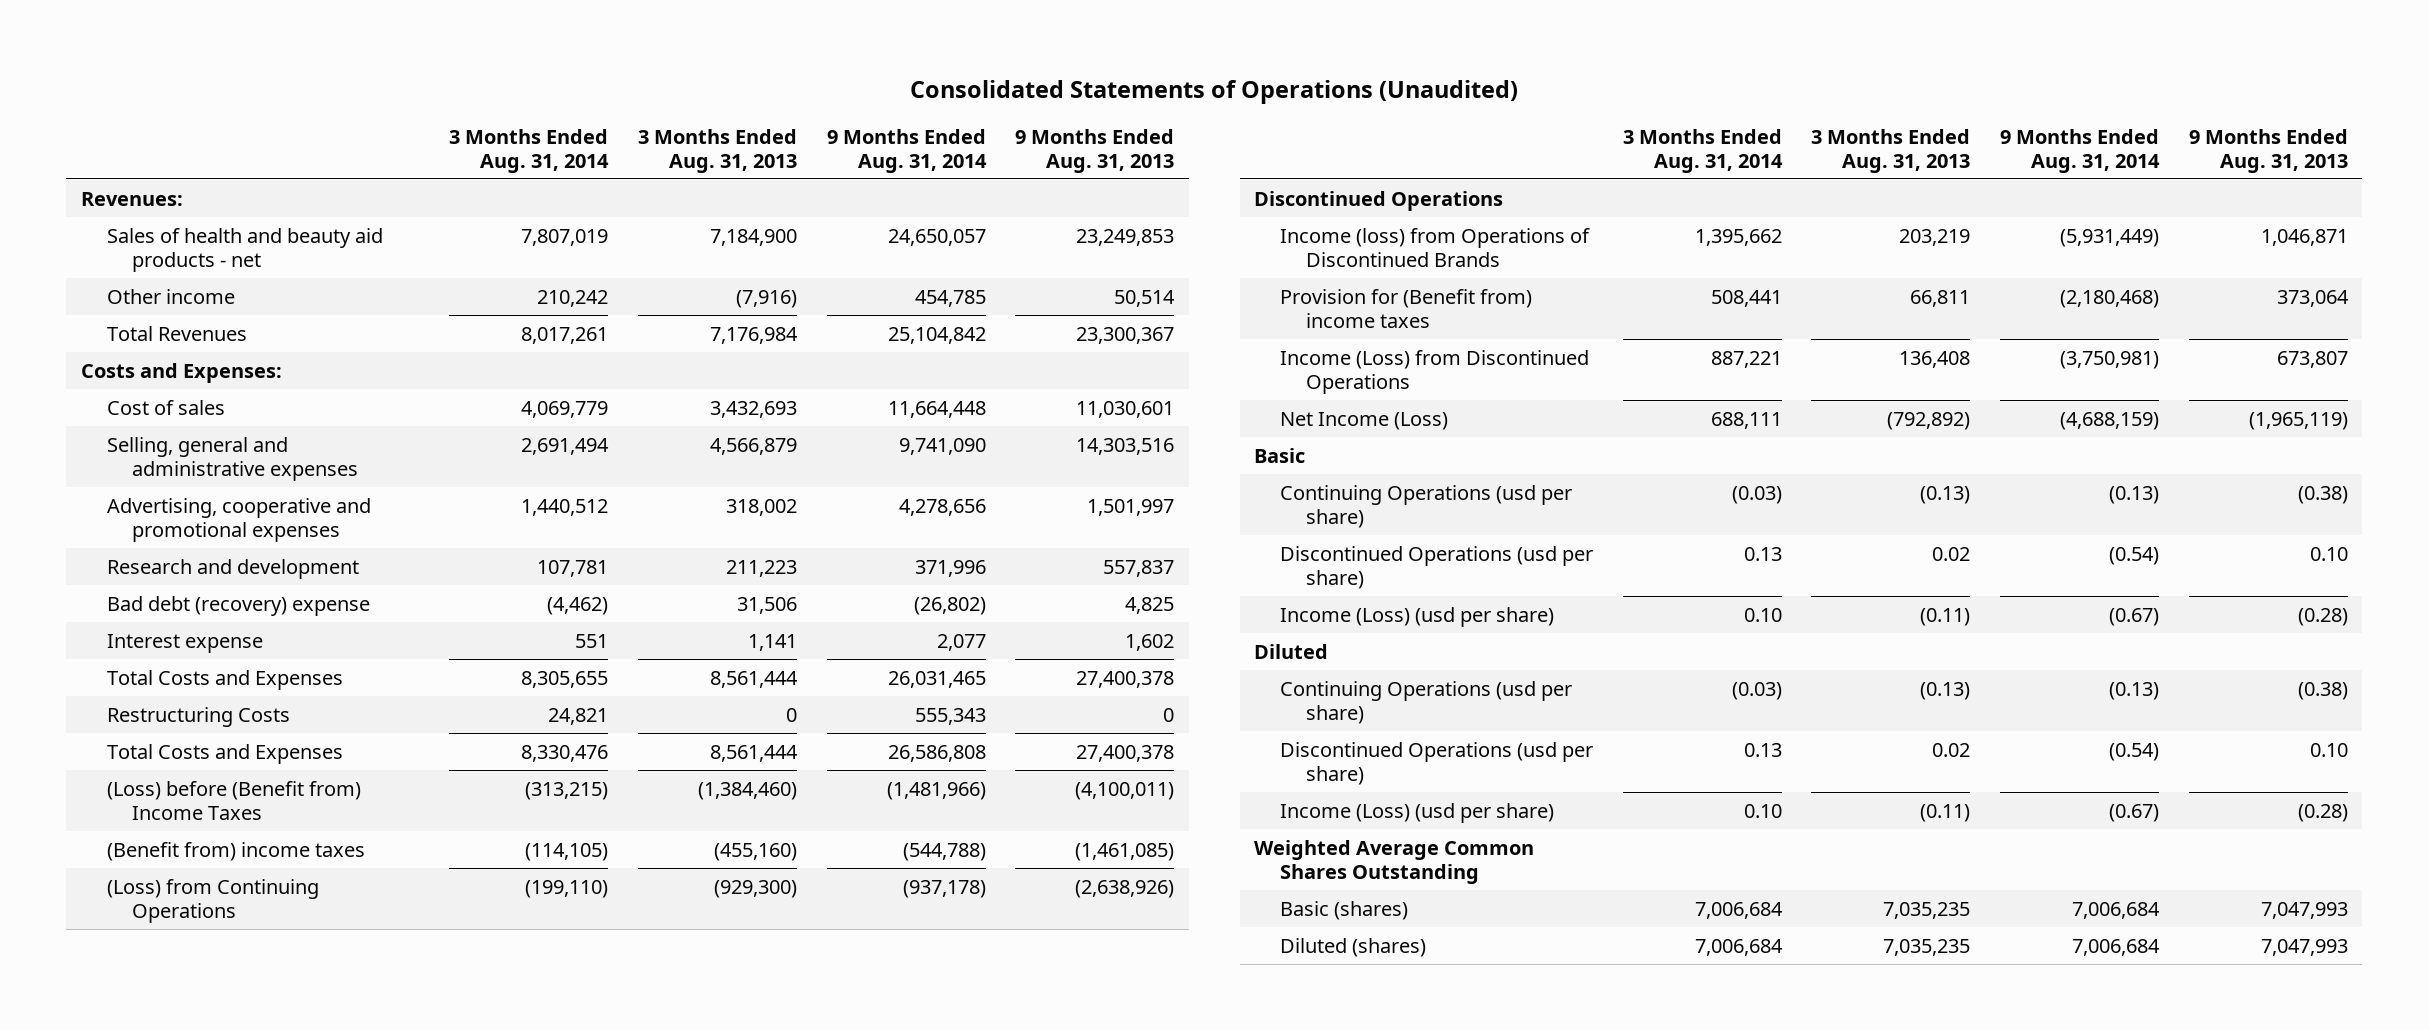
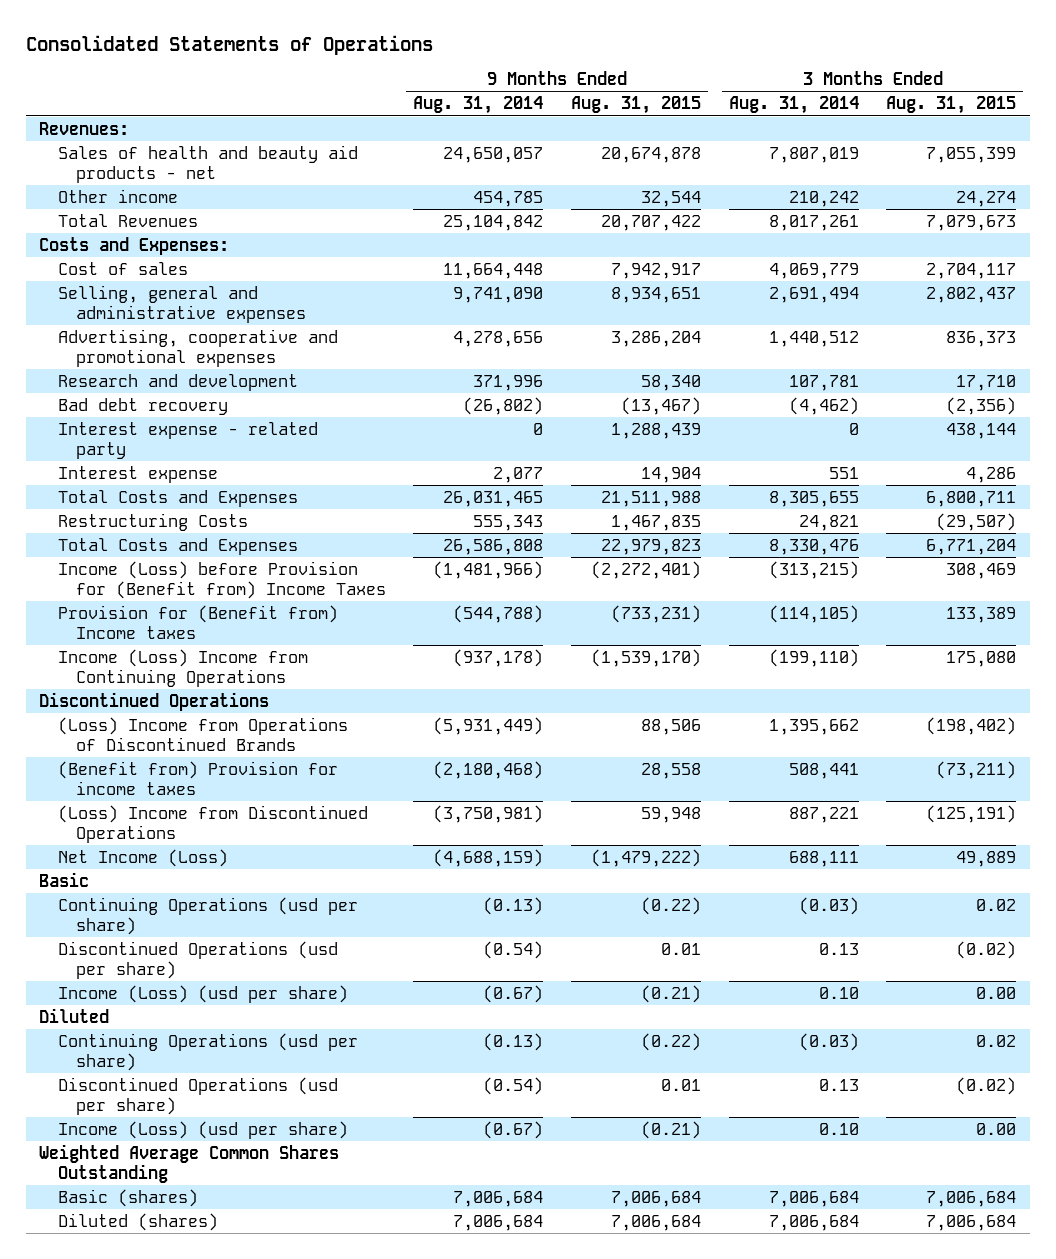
- Consolidated Statements of Operations (Unaudited)
+ Consolidated Statements of Operations
- | 3 Months Ended Aug. 31, 2014 | 3 Months Ended Aug. 31, 2013 | 9 Months Ended Aug. 31, 2014 | 9 Months Ended Aug. 31, 2013
+ | 9 Months Ended Aug. 31, 2014 | 9 Months Ended Aug. 31, 2015 | 3 Months Ended Aug. 31, 2014 | 3 Months Ended Aug. 31, 2015
- Bad debt (recovery) expense | (4,462) | 31,506 | (26,802) | 4,825
+ Bad debt recovery | (26,802) | (13,467) | (4,462) | (2,356)
+ Interest expense - related party | 0 | 1,288,439 | 0 | 438,144
- (Loss) before (Benefit from) Income Taxes | (313,215) | (1,384,460) | (1,481,966) | (4,100,011)
- (Benefit from) income taxes | (114,105) | (455,160) | (544,788) | (1,461,085)
- (Loss) from Continuing Operations | (199,110) | (929,300) | (937,178) | (2,638,926)
+ Income (Loss) before Provision for (Benefit from) Income Taxes | (1,481,966) | (2,272,401) | (313,215) | 308,469
+ Provision for (Benefit from) Income taxes | (544,788) | (733,231) | (114,105) | 133,389
+ Income (Loss) Income from Continuing Operations | (937,178) | (1,539,170) | (199,110) | 175,080
- Income (loss) from Operations of Discontinued Brands | 1,395,662 | 203,219 | (5,931,449) | 1,046,871
- Provision for (Benefit from) income taxes | 508,441 | 66,811 | (2,180,468) | 373,064
- Income (Loss) from Discontinued Operations | 887,221 | 136,408 | (3,750,981) | 673,807
+ (Loss) Income from Operations of Discontinued Brands | (5,931,449) | 88,506 | 1,395,662 | (198,402)
+ (Benefit from) Provision for income taxes | (2,180,468) | 28,558 | 508,441 | (73,211)
+ (Loss) Income from Discontinued Operations | (3,750,981) | 59,948 | 887,221 | (125,191)

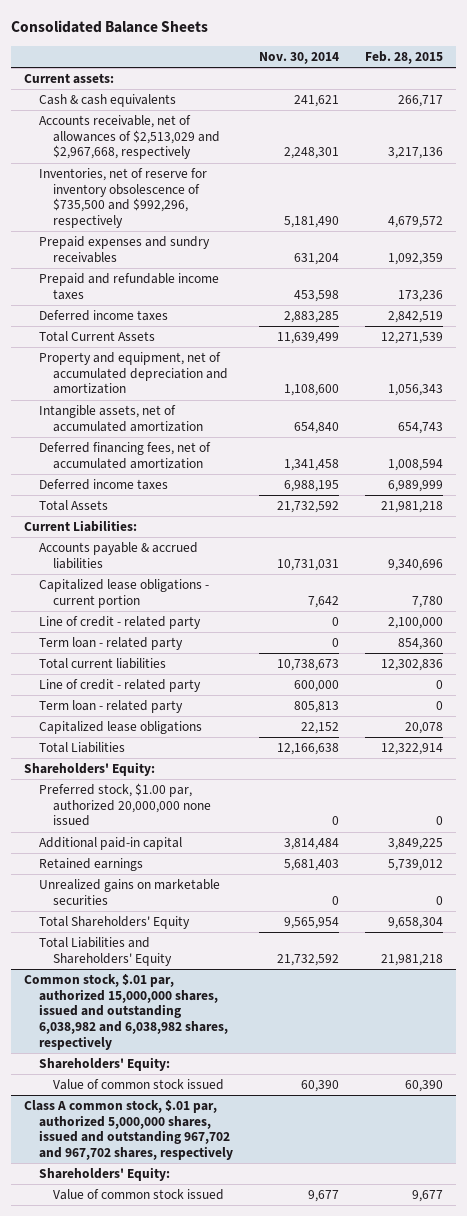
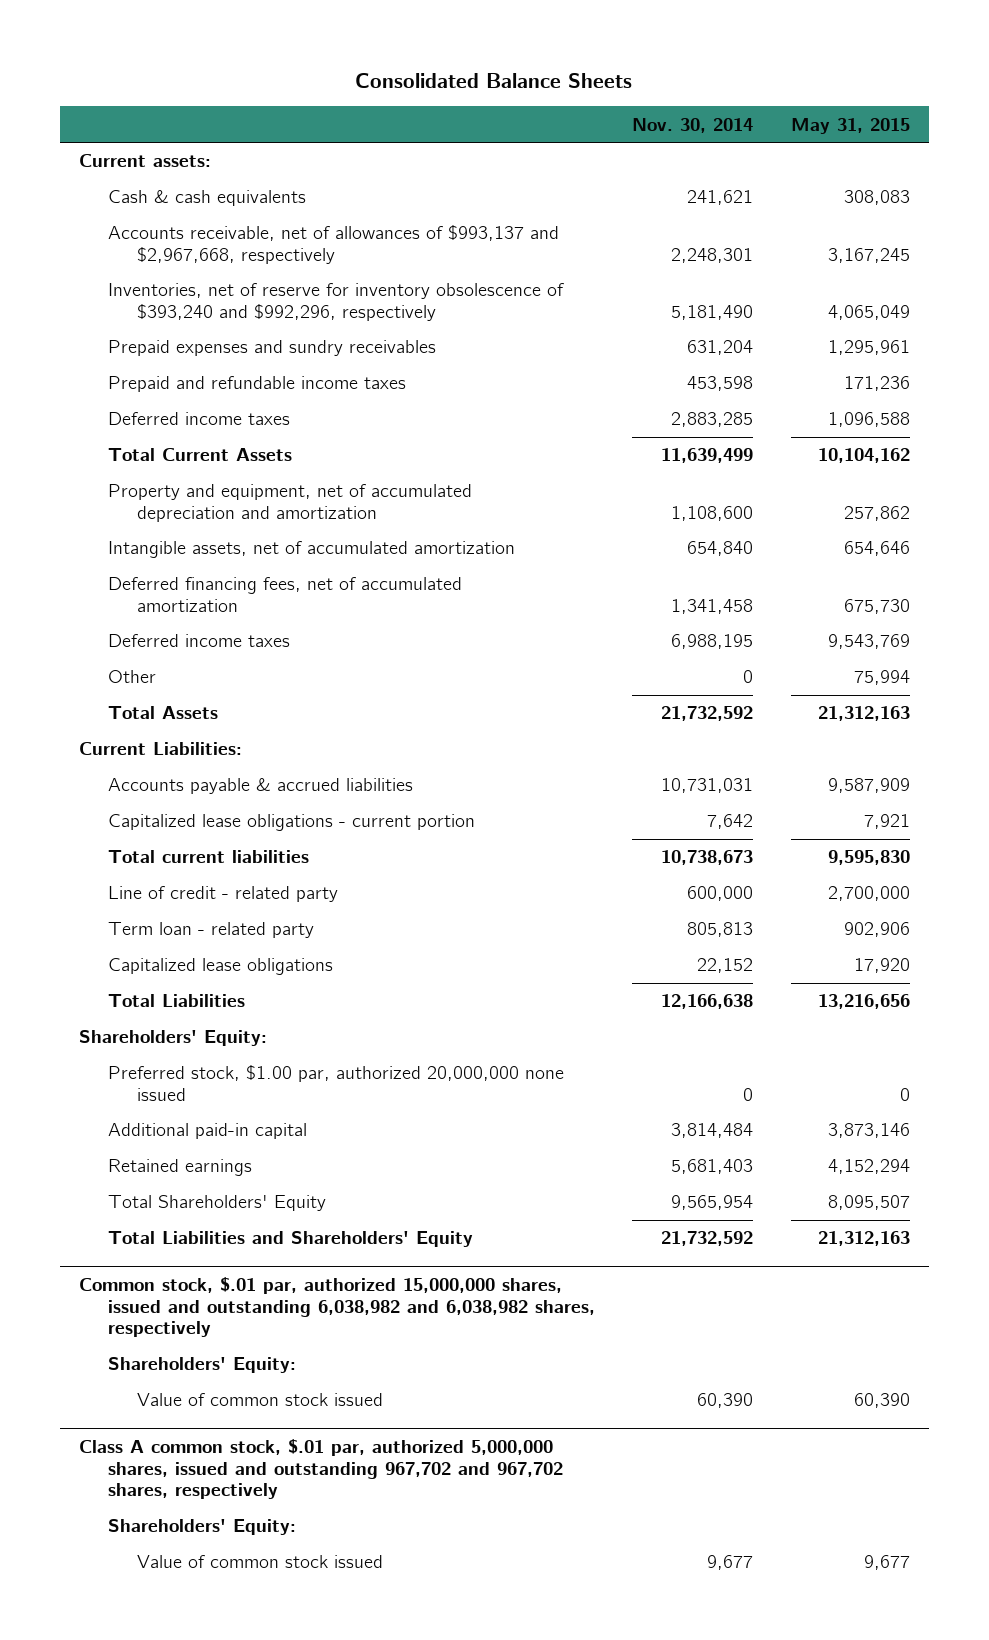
- | Nov. 30, 2014 | Feb. 28, 2015
+ | Nov. 30, 2014 | May 31, 2015
- Accounts receivable, net of allowances of $2,513,029 and $2,967,668, respectively | 2,248,301 | 3,217,136
- Inventories, net of reserve for inventory obsolescence of $735,500 and $992,296, respectively | 5,181,490 | 4,679,572
+ Accounts receivable, net of allowances of $993,137 and $2,967,668, respectively | 2,248,301 | 3,167,245
+ Inventories, net of reserve for inventory obsolescence of $393,240 and $992,296, respectively | 5,181,490 | 4,065,049
+ Other | 0 | 75,994
- Line of credit - related party | 0 | 2,100,000
- Term loan - related party | 0 | 854,360
- Unrealized gains on marketable securities | 0 | 0

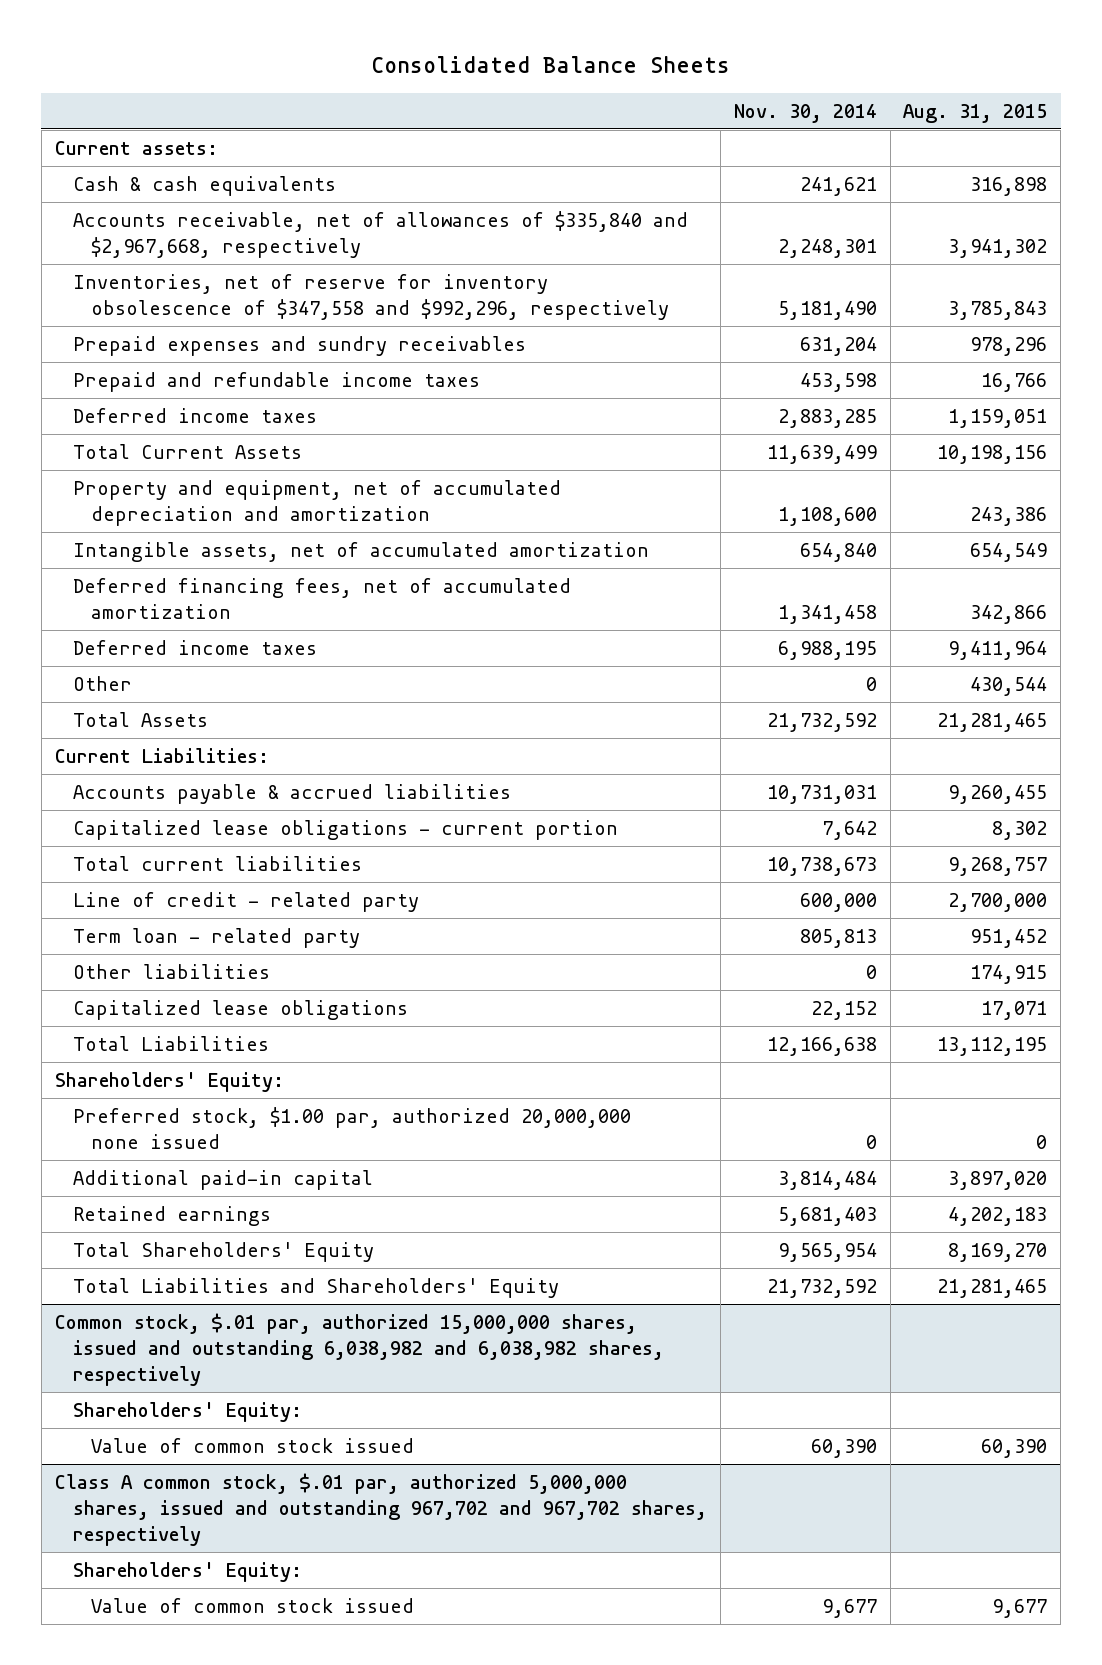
- | Nov. 30, 2014 | May 31, 2015
+ | Nov. 30, 2014 | Aug. 31, 2015
- Accounts receivable, net of allowances of $993,137 and $2,967,668, respectively | 2,248,301 | 3,167,245
- Inventories, net of reserve for inventory obsolescence of $393,240 and $992,296, respectively | 5,181,490 | 4,065,049
+ Accounts receivable, net of allowances of $335,840 and $2,967,668, respectively | 2,248,301 | 3,941,302
+ Inventories, net of reserve for inventory obsolescence of $347,558 and $992,296, respectively | 5,181,490 | 3,785,843
+ Other liabilities | 0 | 174,915

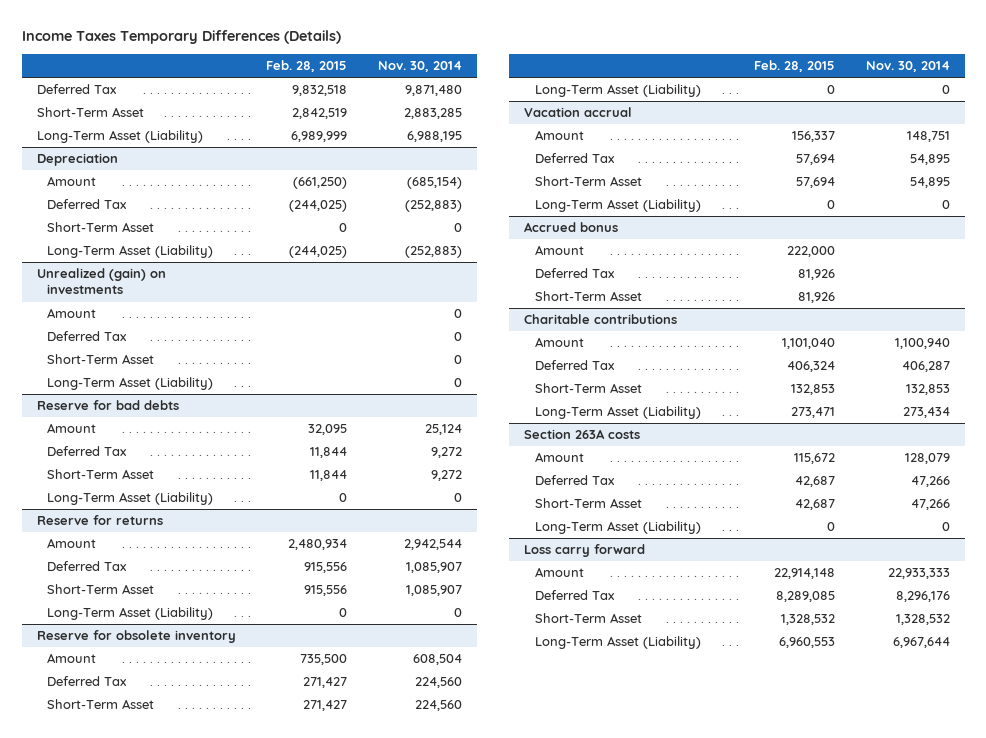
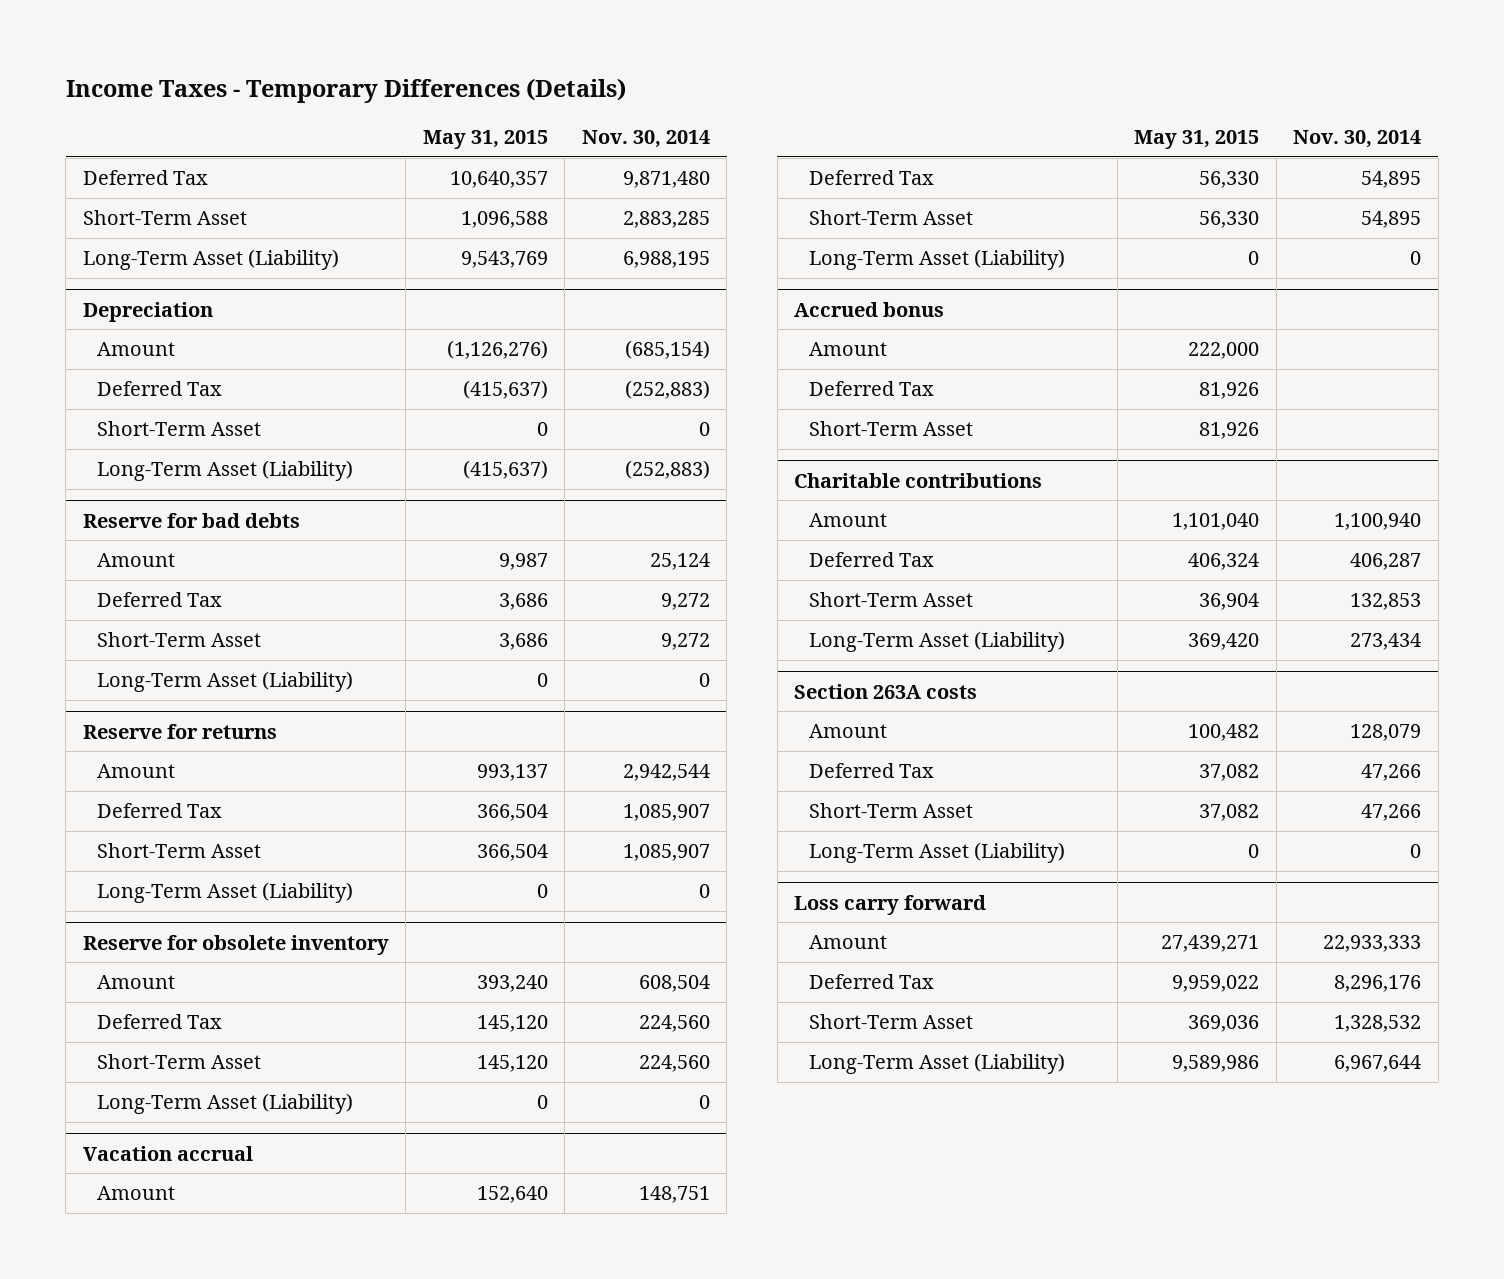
- Income Taxes Temporary Differences (Details)
+ Income Taxes - Temporary Differences (Details)
- | Feb. 28, 2015 | Nov. 30, 2014
+ | May 31, 2015 | Nov. 30, 2014
- Unrealized (gain) on investments
- Amount | | 0
- Deferred Tax | | 0
- Short-Term Asset | | 0
- Long-Term Asset (Liability) | | 0

